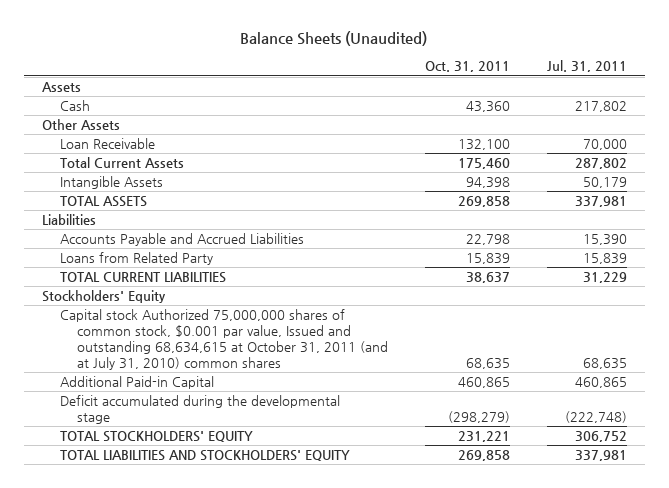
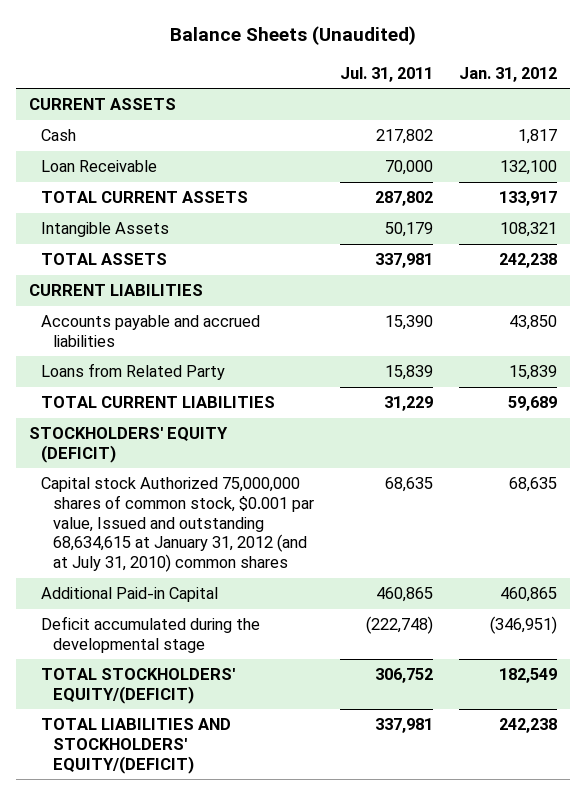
- | Oct. 31, 2011 | Jul. 31, 2011
+ | Jul. 31, 2011 | Jan. 31, 2012
- Assets
+ CURRENT ASSETS
- Other Assets
- Total Current Assets | 175,460 | 287,802
+ TOTAL CURRENT ASSETS | 287,802 | 133,917
- Liabilities
- Accounts Payable and Accrued Liabilities | 22,798 | 15,390
+ CURRENT LIABILITIES
+ Accounts payable and accrued liabilities | 15,390 | 43,850
- Stockholders' Equity
- Capital stock Authorized 75,000,000 shares of common stock, $0.001 par value, Issued and outstanding 68,634,615 at October 31, 2011 (and at July 31, 2010) common shares | 68,635 | 68,635
+ STOCKHOLDERS' EQUITY (DEFICIT)
+ Capital stock Authorized 75,000,000 shares of common stock, $0.001 par value, Issued and outstanding 68,634,615 at January 31, 2012 (and at July 31, 2010) common shares | 68,635 | 68,635
- TOTAL STOCKHOLDERS' EQUITY | 231,221 | 306,752
- TOTAL LIABILITIES AND STOCKHOLDERS' EQUITY | 269,858 | 337,981
+ TOTAL STOCKHOLDERS' EQUITY/(DEFICIT) | 306,752 | 182,549
+ TOTAL LIABILITIES AND STOCKHOLDERS' EQUITY/(DEFICIT) | 337,981 | 242,238

